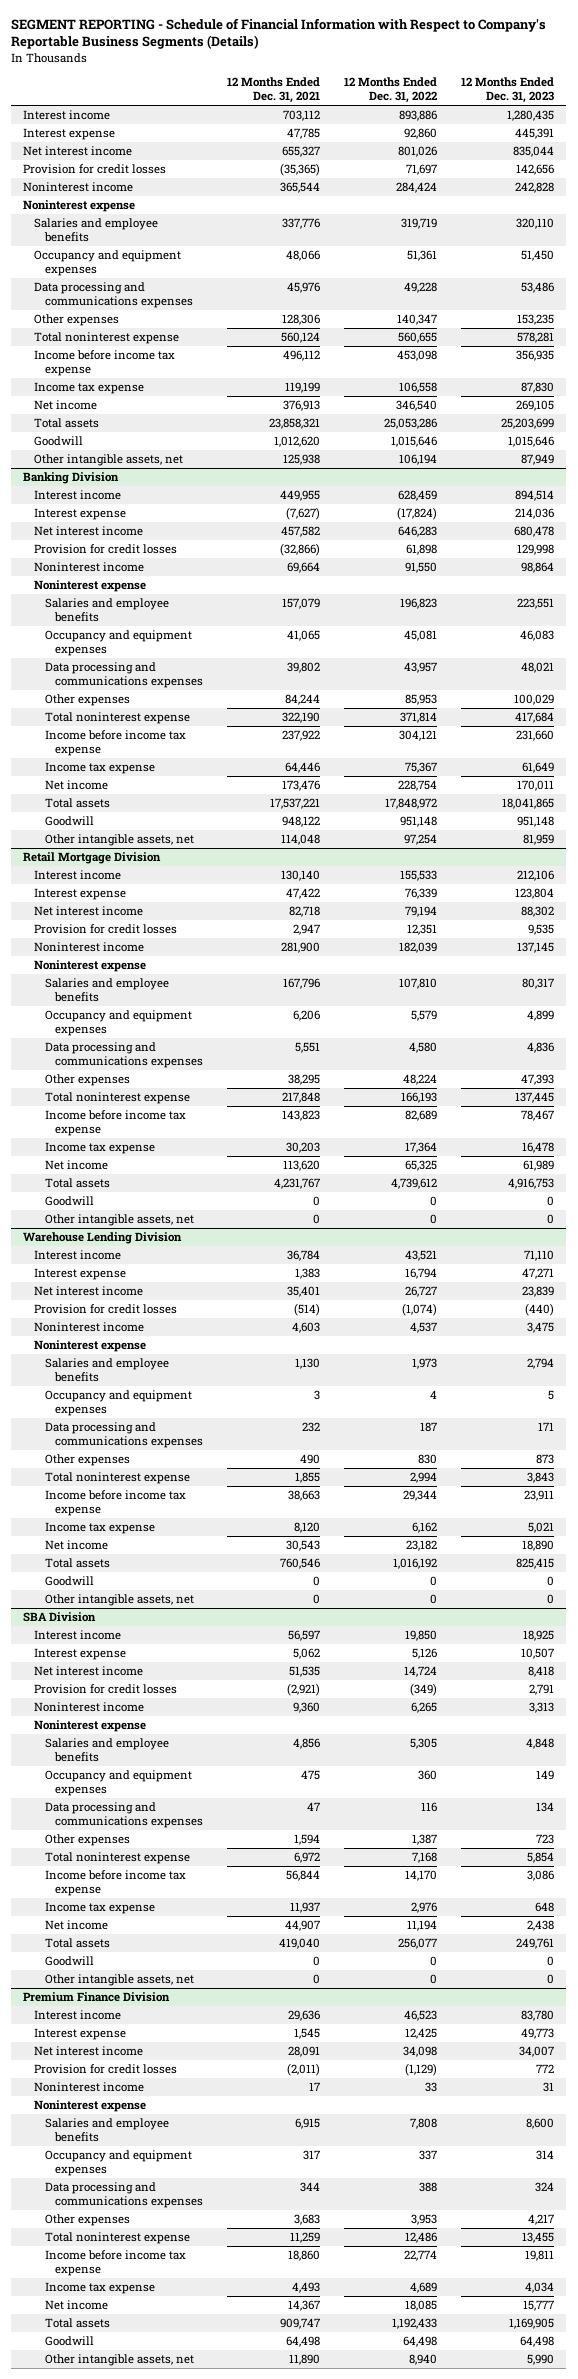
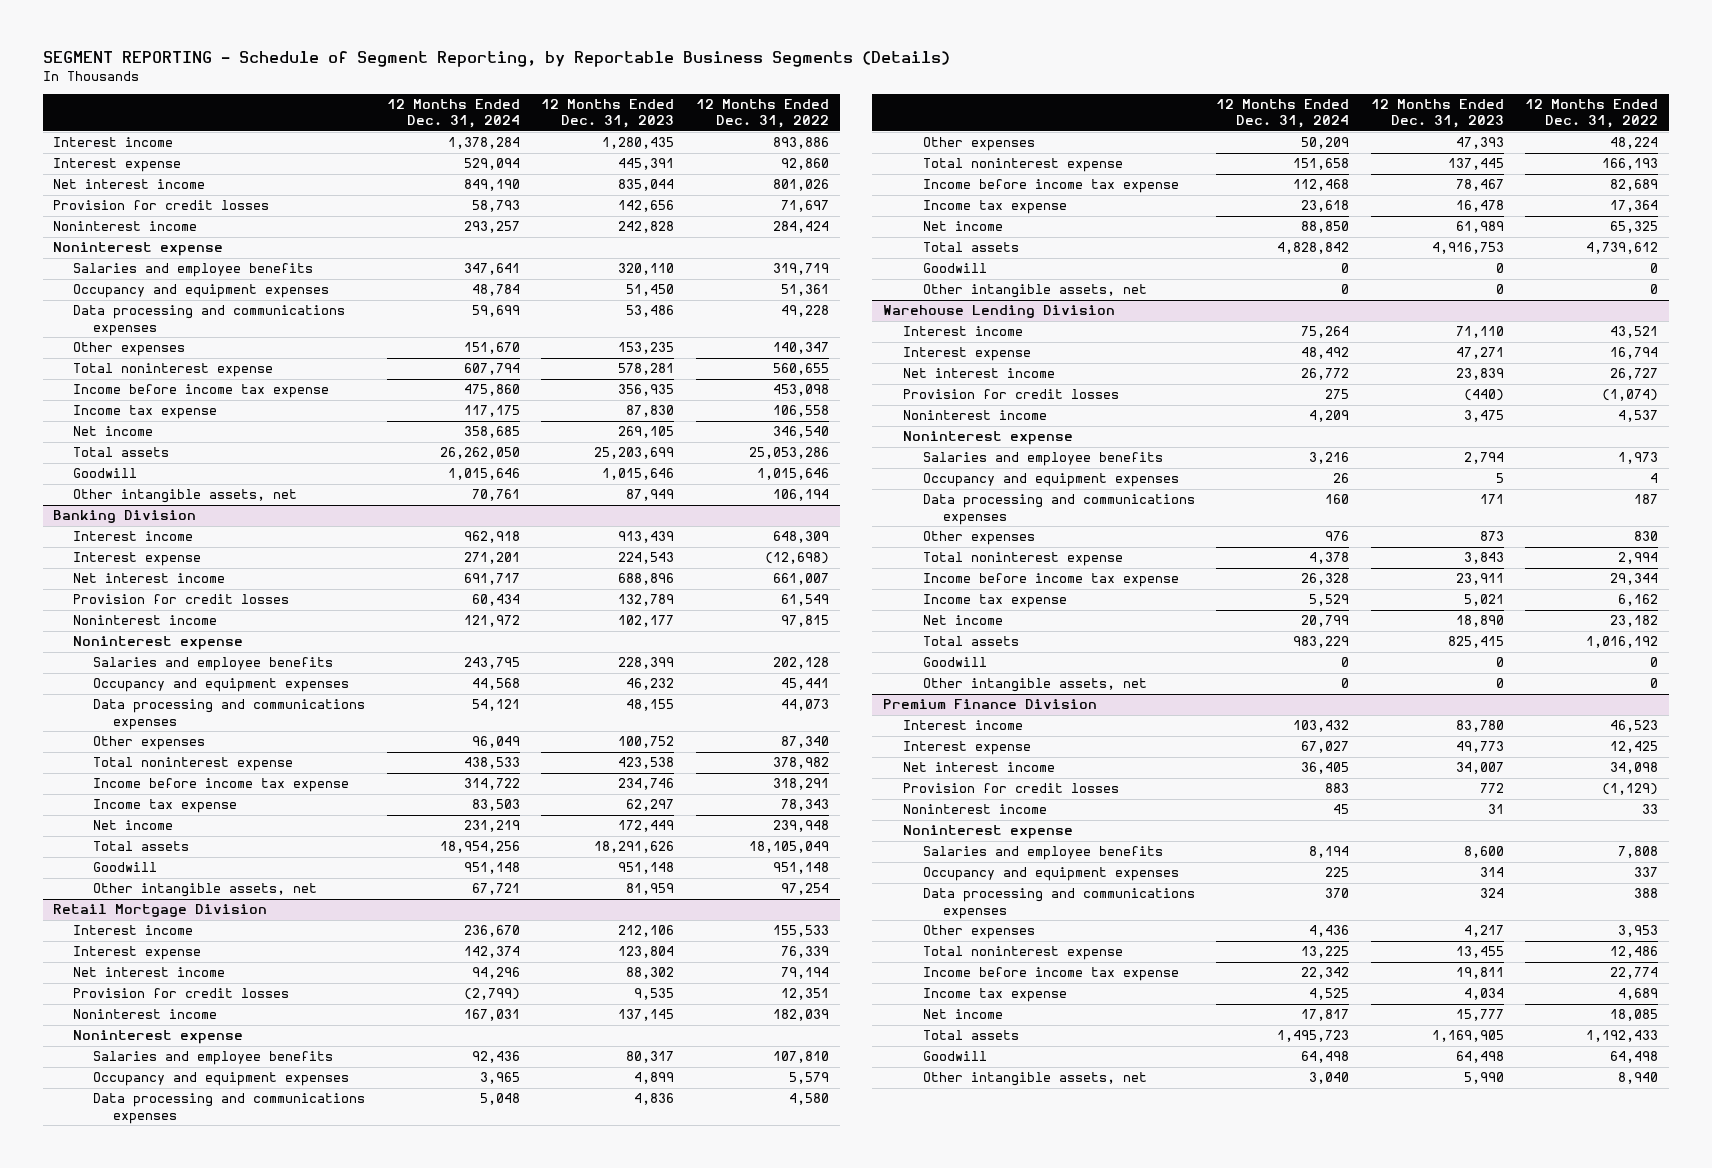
- SEGMENT REPORTING - Schedule of Financial Information with Respect to Company's Reportable Business Segments (Details)
+ SEGMENT REPORTING - Schedule of Segment Reporting, by Reportable Business Segments (Details)
- | 12 Months Ended Dec. 31, 2021 | 12 Months Ended Dec. 31, 2022 | 12 Months Ended Dec. 31, 2023
+ | 12 Months Ended Dec. 31, 2024 | 12 Months Ended Dec. 31, 2023 | 12 Months Ended Dec. 31, 2022
@ Banking Division
- Interest income | 449,955 | 628,459 | 894,514
- Interest expense | (7,627) | (17,824) | 214,036
- Net interest income | 457,582 | 646,283 | 680,478
- Provision for credit losses | (32,866) | 61,898 | 129,998
- Noninterest income | 69,664 | 91,550 | 98,864
+ Interest income | 962,918 | 913,439 | 648,309
+ Interest expense | 271,201 | 224,543 | (12,698)
+ Net interest income | 691,717 | 688,896 | 661,007
+ Provision for credit losses | 60,434 | 132,789 | 61,549
+ Noninterest income | 121,972 | 102,177 | 97,815
- Salaries and employee benefits | 157,079 | 196,823 | 223,551
- Occupancy and equipment expenses | 41,065 | 45,081 | 46,083
- Data processing and communications expenses | 39,802 | 43,957 | 48,021
- Other expenses | 84,244 | 85,953 | 100,029
- Total noninterest expense | 322,190 | 371,814 | 417,684
- Income before income tax expense | 237,922 | 304,121 | 231,660
- Income tax expense | 64,446 | 75,367 | 61,649
- Net income | 173,476 | 228,754 | 170,011
- Total assets | 17,537,221 | 17,848,972 | 18,041,865
+ Salaries and employee benefits | 243,795 | 228,399 | 202,128
+ Occupancy and equipment expenses | 44,568 | 46,232 | 45,441
+ Data processing and communications expenses | 54,121 | 48,155 | 44,073
+ Other expenses | 96,049 | 100,752 | 87,340
+ Total noninterest expense | 438,533 | 423,538 | 378,982
+ Income before income tax expense | 314,722 | 234,746 | 318,291
+ Income tax expense | 83,503 | 62,297 | 78,343
+ Net income | 231,219 | 172,449 | 239,948
+ Total assets | 18,954,256 | 18,291,626 | 18,105,049
- SBA Division
- Interest income | 56,597 | 19,850 | 18,925
- Interest expense | 5,062 | 5,126 | 10,507
- Net interest income | 51,535 | 14,724 | 8,418
- Provision for credit losses | (2,921) | (349) | 2,791
- Noninterest income | 9,360 | 6,265 | 3,313
- Noninterest expense
- Salaries and employee benefits | 4,856 | 5,305 | 4,848
- Occupancy and equipment expenses | 475 | 360 | 149
- Data processing and communications expenses | 47 | 116 | 134
- Other expenses | 1,594 | 1,387 | 723
- Total noninterest expense | 6,972 | 7,168 | 5,854
- Income before income tax expense | 56,844 | 14,170 | 3,086
- Income tax expense | 11,937 | 2,976 | 648
- Net income | 44,907 | 11,194 | 2,438
- Total assets | 419,040 | 256,077 | 249,761
- Goodwill | 0 | 0 | 0
- Other intangible assets, net | 0 | 0 | 0

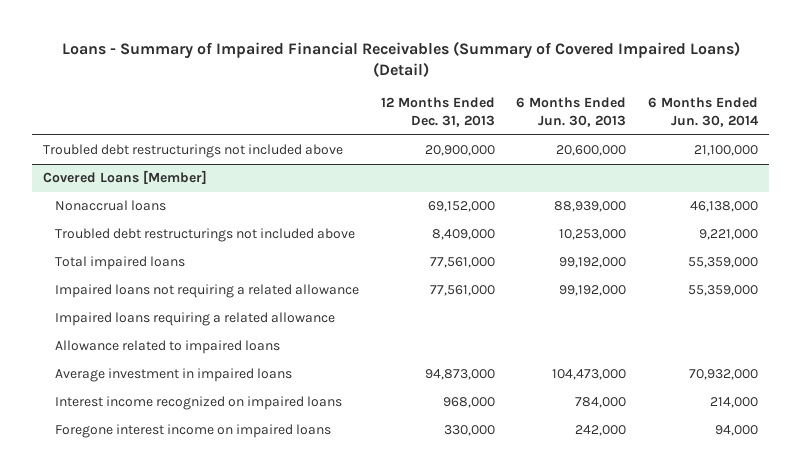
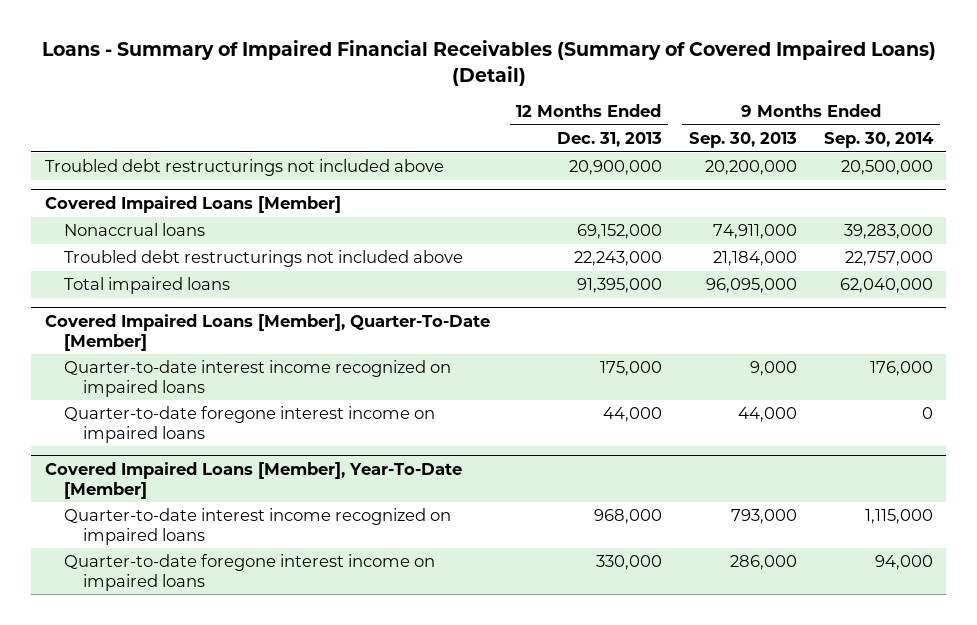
- | 12 Months Ended Dec. 31, 2013 | 6 Months Ended Jun. 30, 2013 | 6 Months Ended Jun. 30, 2014
+ | 12 Months Ended Dec. 31, 2013 | 9 Months Ended Sep. 30, 2013 | 9 Months Ended Sep. 30, 2014
- Covered Loans [Member]
+ Covered Impaired Loans [Member]
- Troubled debt restructurings not included above | 8,409,000 | 10,253,000 | 9,221,000
- Total impaired loans | 77,561,000 | 99,192,000 | 55,359,000
- Impaired loans not requiring a related allowance | 77,561,000 | 99,192,000 | 55,359,000
- Impaired loans requiring a related allowance
- Allowance related to impaired loans
- Average investment in impaired loans | 94,873,000 | 104,473,000 | 70,932,000
- Interest income recognized on impaired loans | 968,000 | 784,000 | 214,000
- Foregone interest income on impaired loans | 330,000 | 242,000 | 94,000
+ Troubled debt restructurings not included above | 22,243,000 | 21,184,000 | 22,757,000
+ Total impaired loans | 91,395,000 | 96,095,000 | 62,040,000
+ Covered Impaired Loans [Member], Quarter-To-Date [Member]
+ Quarter-to-date interest income recognized on impaired loans | 175,000 | 9,000 | 176,000
+ Quarter-to-date foregone interest income on impaired loans | 44,000 | 44,000 | 0
+ Covered Impaired Loans [Member], Year-To-Date [Member]
+ Quarter-to-date interest income recognized on impaired loans | 968,000 | 793,000 | 1,115,000
+ Quarter-to-date foregone interest income on impaired loans | 330,000 | 286,000 | 94,000

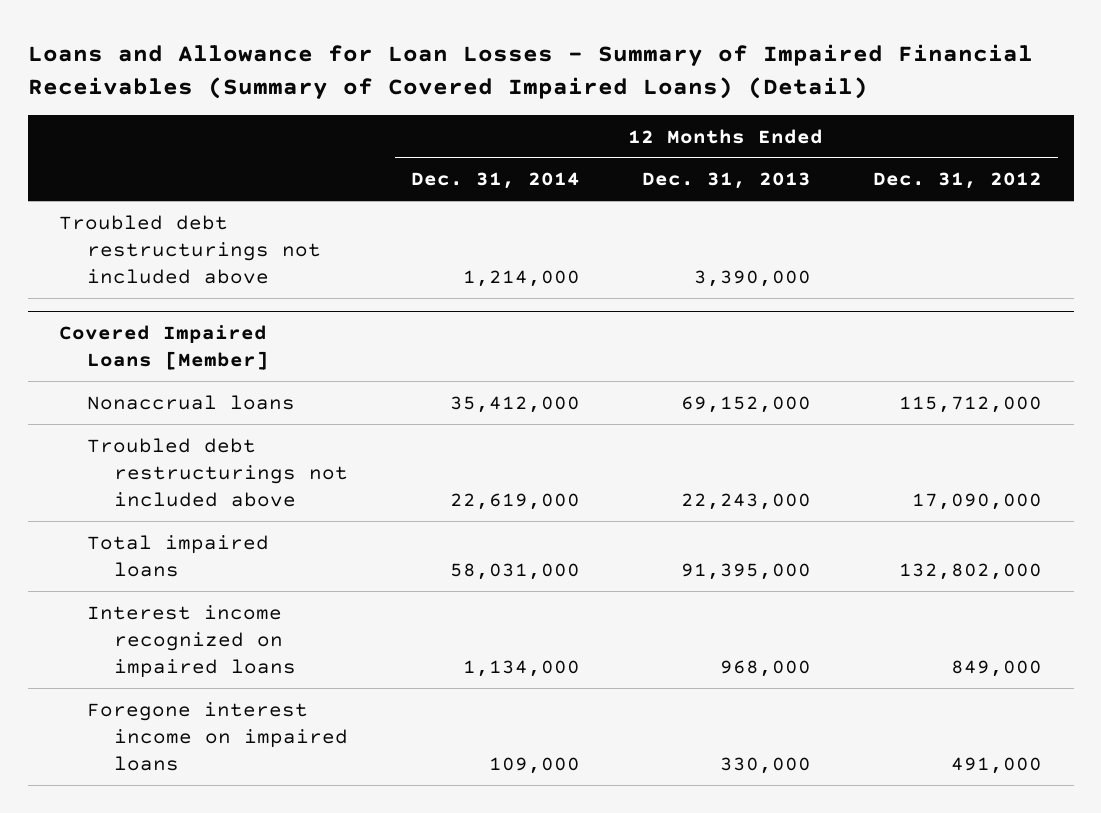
- Loans - Summary of Impaired Financial Receivables (Summary of Covered Impaired Loans) (Detail)
+ Loans and Allowance for Loan Losses - Summary of Impaired Financial Receivables (Summary of Covered Impaired Loans) (Detail)
- | 12 Months Ended Dec. 31, 2013 | 9 Months Ended Sep. 30, 2013 | 9 Months Ended Sep. 30, 2014
+ | 12 Months Ended Dec. 31, 2014 | 12 Months Ended Dec. 31, 2013 | 12 Months Ended Dec. 31, 2012
- Troubled debt restructurings not included above | 20,900,000 | 20,200,000 | 20,500,000
+ Troubled debt restructurings not included above | 1,214,000 | 3,390,000 |
- Covered Impaired Loans [Member], Quarter-To-Date [Member]
- Quarter-to-date interest income recognized on impaired loans | 175,000 | 9,000 | 176,000
- Quarter-to-date foregone interest income on impaired loans | 44,000 | 44,000 | 0
- Covered Impaired Loans [Member], Year-To-Date [Member]
- Quarter-to-date interest income recognized on impaired loans | 968,000 | 793,000 | 1,115,000
- Quarter-to-date foregone interest income on impaired loans | 330,000 | 286,000 | 94,000
@ Covered Impaired Loans [Member]
+ Interest income recognized on impaired loans | 1,134,000 | 968,000 | 849,000
+ Foregone interest income on impaired loans | 109,000 | 330,000 | 491,000

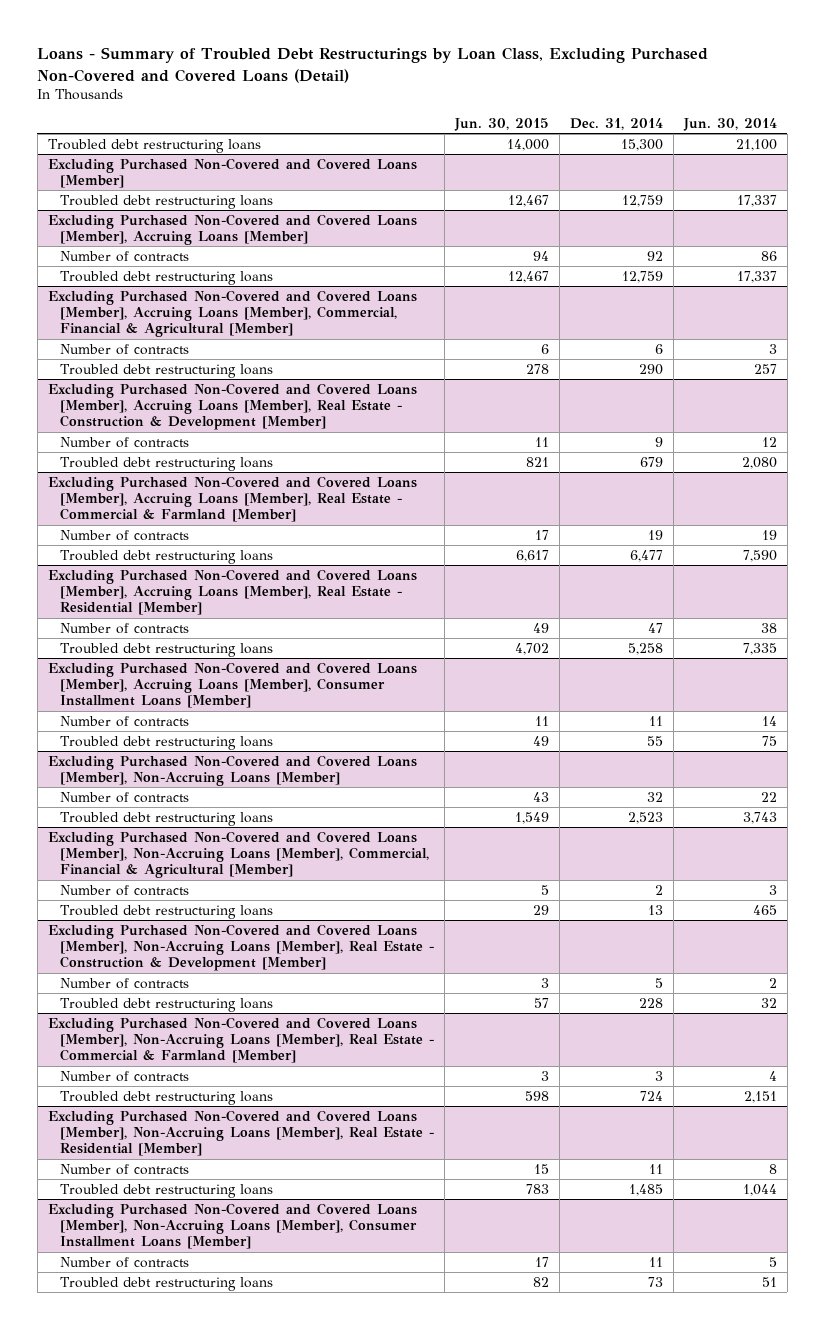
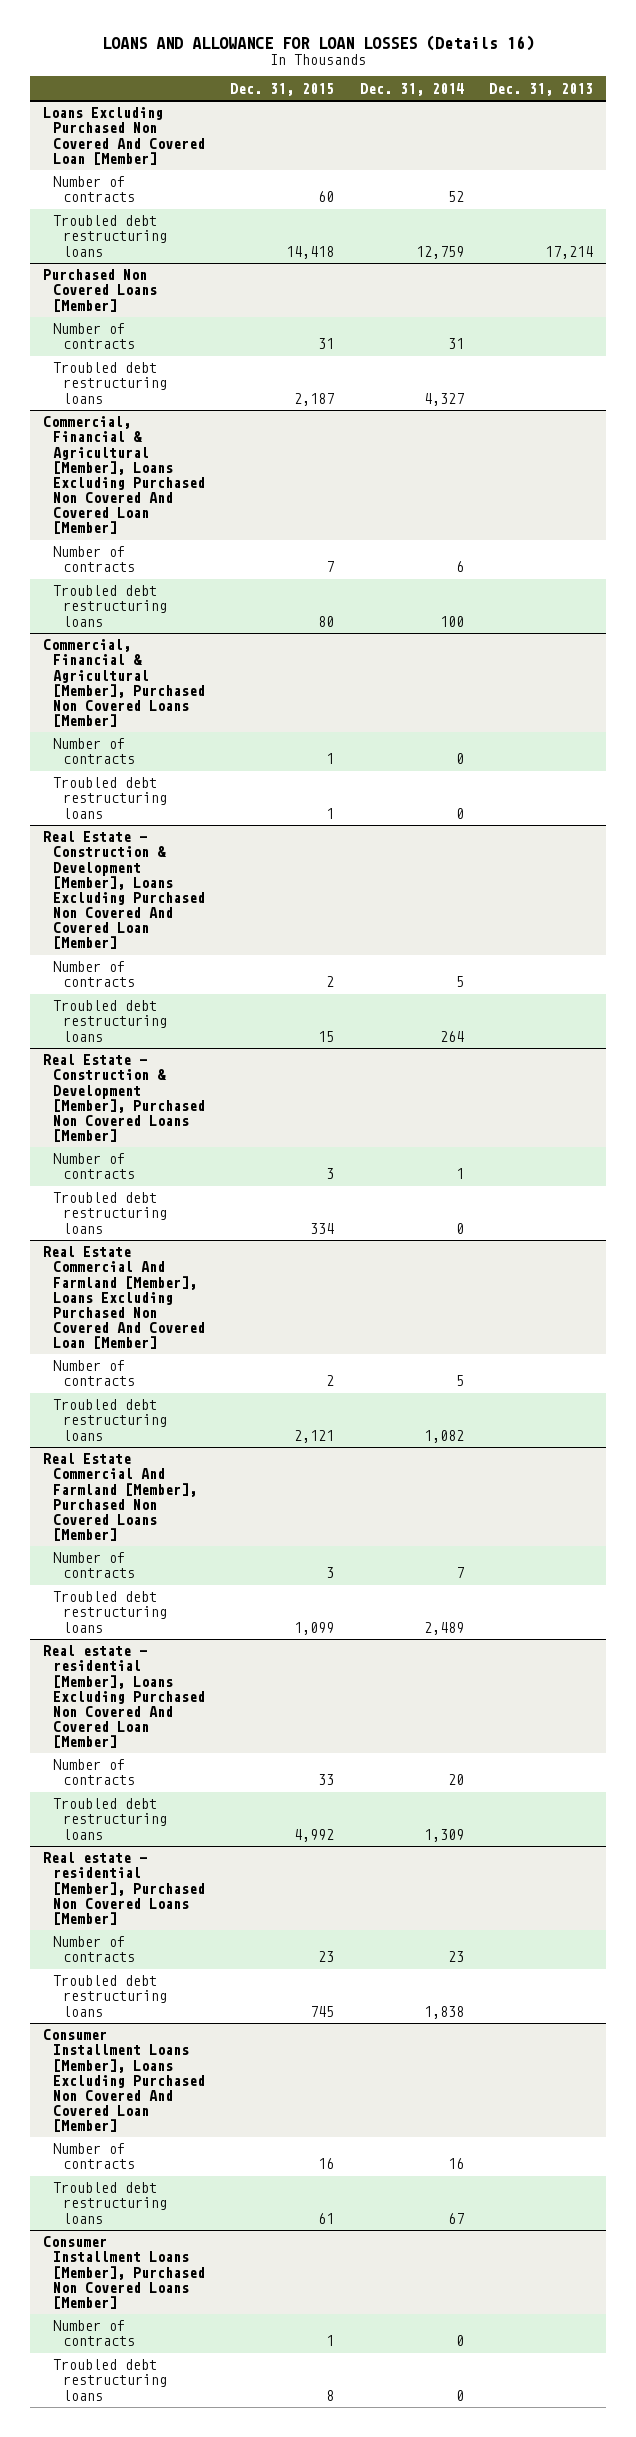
- Loans - Summary of Troubled Debt Restructurings by Loan Class, Excluding Purchased Non-Covered and Covered Loans (Detail)
+ LOANS AND ALLOWANCE FOR LOAN LOSSES (Details 16)
- | Jun. 30, 2015 | Dec. 31, 2014 | Jun. 30, 2014
+ | Dec. 31, 2015 | Dec. 31, 2014 | Dec. 31, 2013
- Troubled debt restructuring loans | 14,000 | 15,300 | 21,100
- Excluding Purchased Non-Covered and Covered Loans [Member]
- Troubled debt restructuring loans | 12,467 | 12,759 | 17,337
- Excluding Purchased Non-Covered and Covered Loans [Member], Accruing Loans [Member]
- Number of contracts | 94 | 92 | 86
+ Loans Excluding Purchased Non Covered And Covered Loan [Member]
+ Number of contracts | 60 | 52 |
- Excluding Purchased Non-Covered and Covered Loans [Member], Accruing Loans [Member], Commercial, Financial & Agricultural [Member]
+ Purchased Non Covered Loans [Member]
+ Number of contracts | 31 | 31 |
+ Troubled debt restructuring loans | 2,187 | 4,327 |
+ Commercial, Financial & Agricultural [Member], Loans Excluding Purchased Non Covered And Covered Loan [Member]
- Troubled debt restructuring loans | 278 | 290 | 257
- Excluding Purchased Non-Covered and Covered Loans [Member], Accruing Loans [Member], Real Estate - Construction & Development [Member]
- Number of contracts | 11 | 9 | 12
- Troubled debt restructuring loans | 821 | 679 | 2,080
- Excluding Purchased Non-Covered and Covered Loans [Member], Accruing Loans [Member], Real Estate - Commercial & Farmland [Member]
- Number of contracts | 17 | 19 | 19
- Troubled debt restructuring loans | 6,617 | 6,477 | 7,590
- Excluding Purchased Non-Covered and Covered Loans [Member], Accruing Loans [Member], Real Estate - Residential [Member]
- Number of contracts | 49 | 47 | 38
- Troubled debt restructuring loans | 4,702 | 5,258 | 7,335
- Excluding Purchased Non-Covered and Covered Loans [Member], Accruing Loans [Member], Consumer Installment Loans [Member]
- Number of contracts | 11 | 11 | 14
- Troubled debt restructuring loans | 49 | 55 | 75
- Excluding Purchased Non-Covered and Covered Loans [Member], Non-Accruing Loans [Member]
- Number of contracts | 43 | 32 | 22
- Troubled debt restructuring loans | 1,549 | 2,523 | 3,743
- Excluding Purchased Non-Covered and Covered Loans [Member], Non-Accruing Loans [Member], Commercial, Financial & Agricultural [Member]
- Number of contracts | 5 | 2 | 3
- Troubled debt restructuring loans | 29 | 13 | 465
- Excluding Purchased Non-Covered and Covered Loans [Member], Non-Accruing Loans [Member], Real Estate - Construction & Development [Member]
+ Troubled debt restructuring loans | 80 | 100 |
+ Commercial, Financial & Agricultural [Member], Purchased Non Covered Loans [Member]
+ Number of contracts | 1 | 0 |
+ Troubled debt restructuring loans | 1 | 0 |
+ Real Estate - Construction & Development [Member], Loans Excluding Purchased Non Covered And Covered Loan [Member]
- Troubled debt restructuring loans | 57 | 228 | 32
- Excluding Purchased Non-Covered and Covered Loans [Member], Non-Accruing Loans [Member], Real Estate - Commercial & Farmland [Member]
- Number of contracts | 3 | 3 | 4
- Troubled debt restructuring loans | 598 | 724 | 2,151
- Excluding Purchased Non-Covered and Covered Loans [Member], Non-Accruing Loans [Member], Real Estate - Residential [Member]
- Number of contracts | 15 | 11 | 8
- Troubled debt restructuring loans | 783 | 1,485 | 1,044
- Excluding Purchased Non-Covered and Covered Loans [Member], Non-Accruing Loans [Member], Consumer Installment Loans [Member]
- Number of contracts | 17 | 11 | 5
- Troubled debt restructuring loans | 82 | 73 | 51
+ Troubled debt restructuring loans | 15 | 264 |
+ Real Estate - Construction & Development [Member], Purchased Non Covered Loans [Member]
+ Number of contracts | 3 | 1 |
+ Troubled debt restructuring loans | 334 | 0 |
+ Real Estate Commercial And Farmland [Member], Loans Excluding Purchased Non Covered And Covered Loan [Member]
+ Number of contracts | 2 | 5 |
+ Troubled debt restructuring loans | 2,121 | 1,082 |
+ Real Estate Commercial And Farmland [Member], Purchased Non Covered Loans [Member]
+ Number of contracts | 3 | 7 |
+ Troubled debt restructuring loans | 1,099 | 2,489 |
+ Real estate - residential [Member], Loans Excluding Purchased Non Covered And Covered Loan [Member]
+ Number of contracts | 33 | 20 |
+ Troubled debt restructuring loans | 4,992 | 1,309 |
+ Real estate - residential [Member], Purchased Non Covered Loans [Member]
+ Number of contracts | 23 | 23 |
+ Troubled debt restructuring loans | 745 | 1,838 |
+ Consumer Installment Loans [Member], Loans Excluding Purchased Non Covered And Covered Loan [Member]
+ Number of contracts | 16 | 16 |
+ Troubled debt restructuring loans | 61 | 67 |
+ Consumer Installment Loans [Member], Purchased Non Covered Loans [Member]
+ Number of contracts | 1 | 0 |
+ Troubled debt restructuring loans | 8 | 0 |

